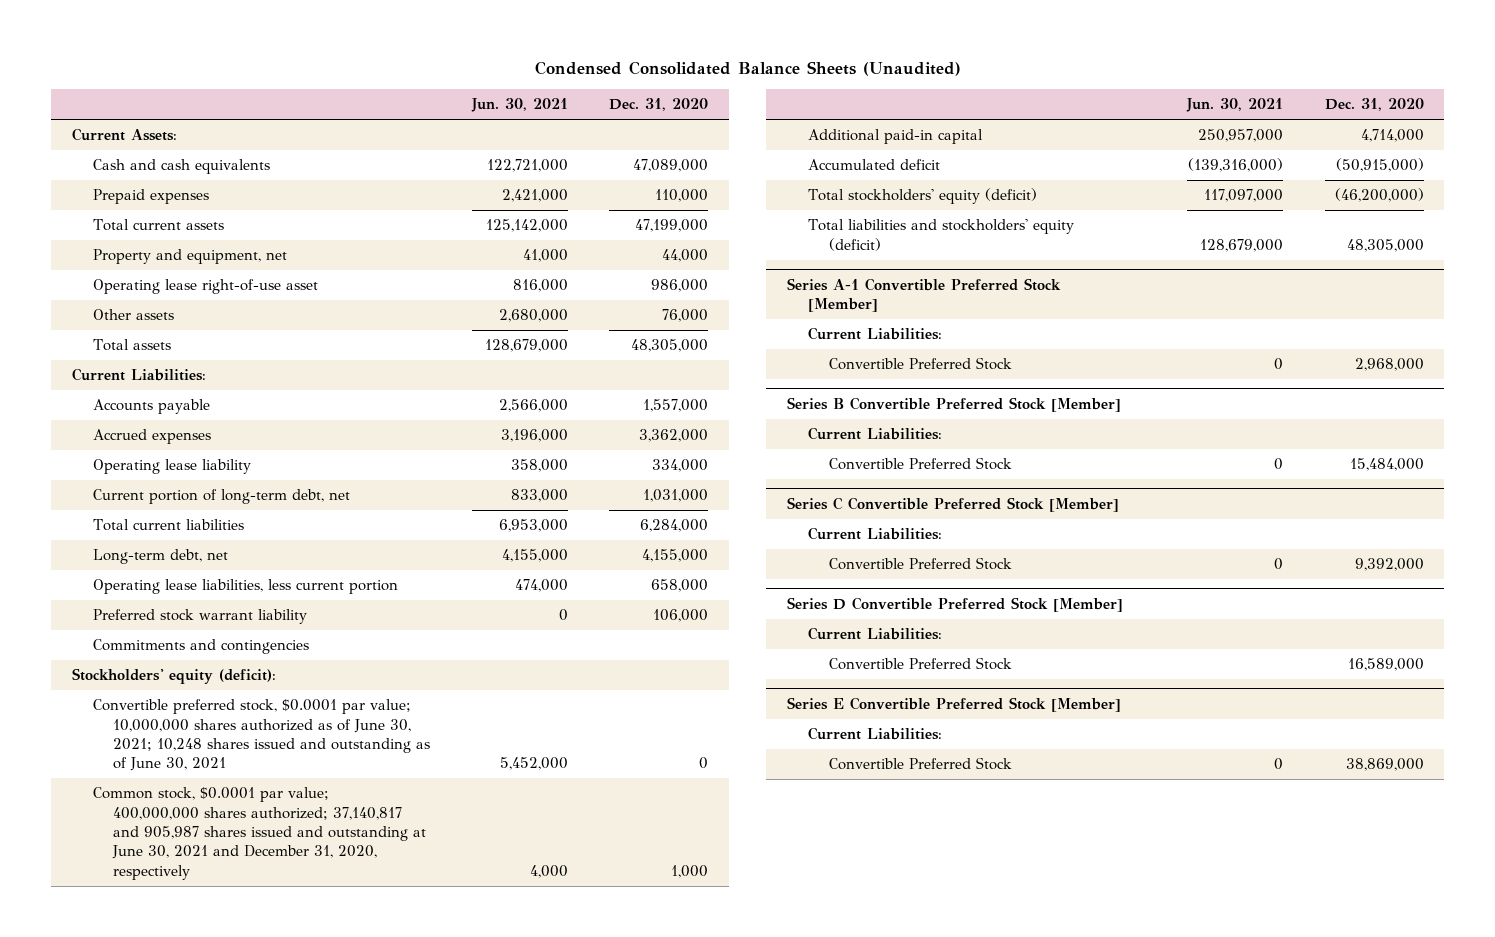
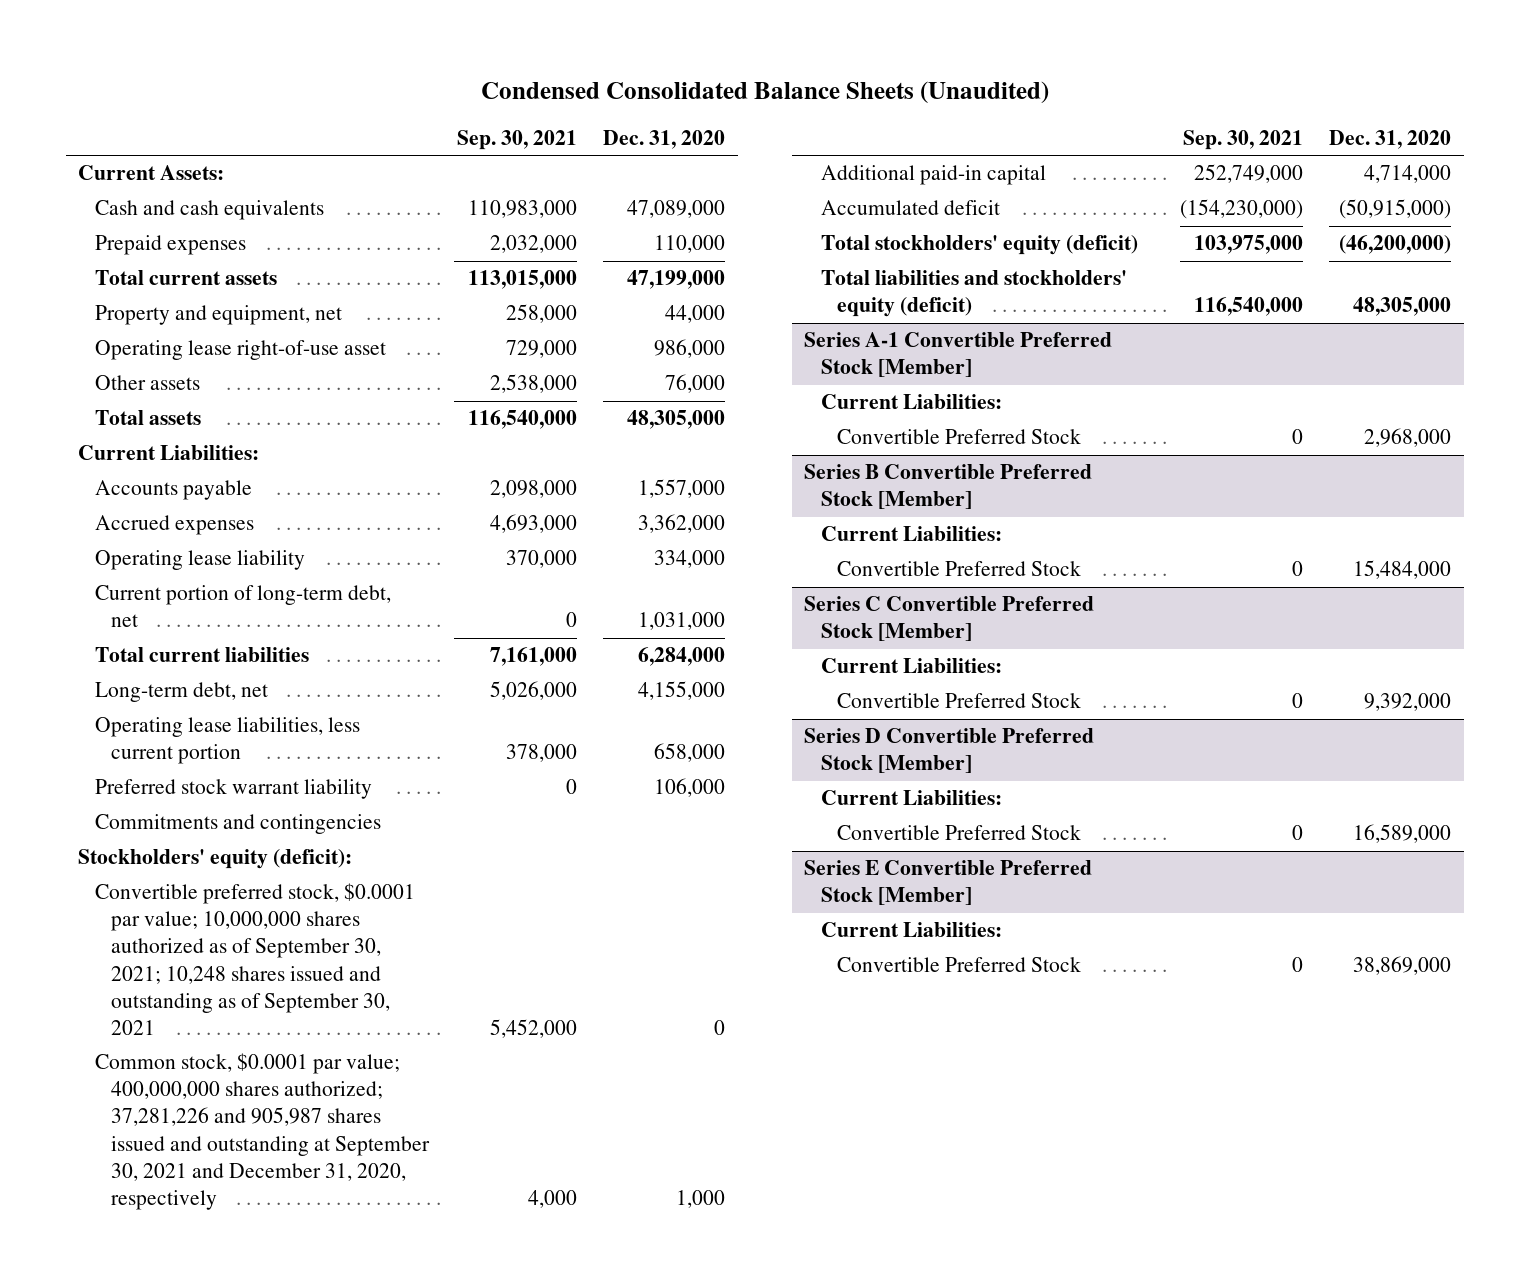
- | Jun. 30, 2021 | Dec. 31, 2020
+ | Sep. 30, 2021 | Dec. 31, 2020
- Convertible preferred stock, $0.0001 par value; 10,000,000 shares authorized as of June 30, 2021; 10,248 shares issued and outstanding as of June 30, 2021 | 5,452,000 | 0
- Common stock, $0.0001 par value; 400,000,000 shares authorized; 37,140,817 and 905,987 shares issued and outstanding at June 30, 2021 and December 31, 2020, respectively | 4,000 | 1,000
+ Convertible preferred stock, $0.0001 par value; 10,000,000 shares authorized as of September 30, 2021; 10,248 shares issued and outstanding as of September 30, 2021 | 5,452,000 | 0
+ Common stock, $0.0001 par value; 400,000,000 shares authorized; 37,281,226 and 905,987 shares issued and outstanding at September 30, 2021 and December 31, 2020, respectively | 4,000 | 1,000

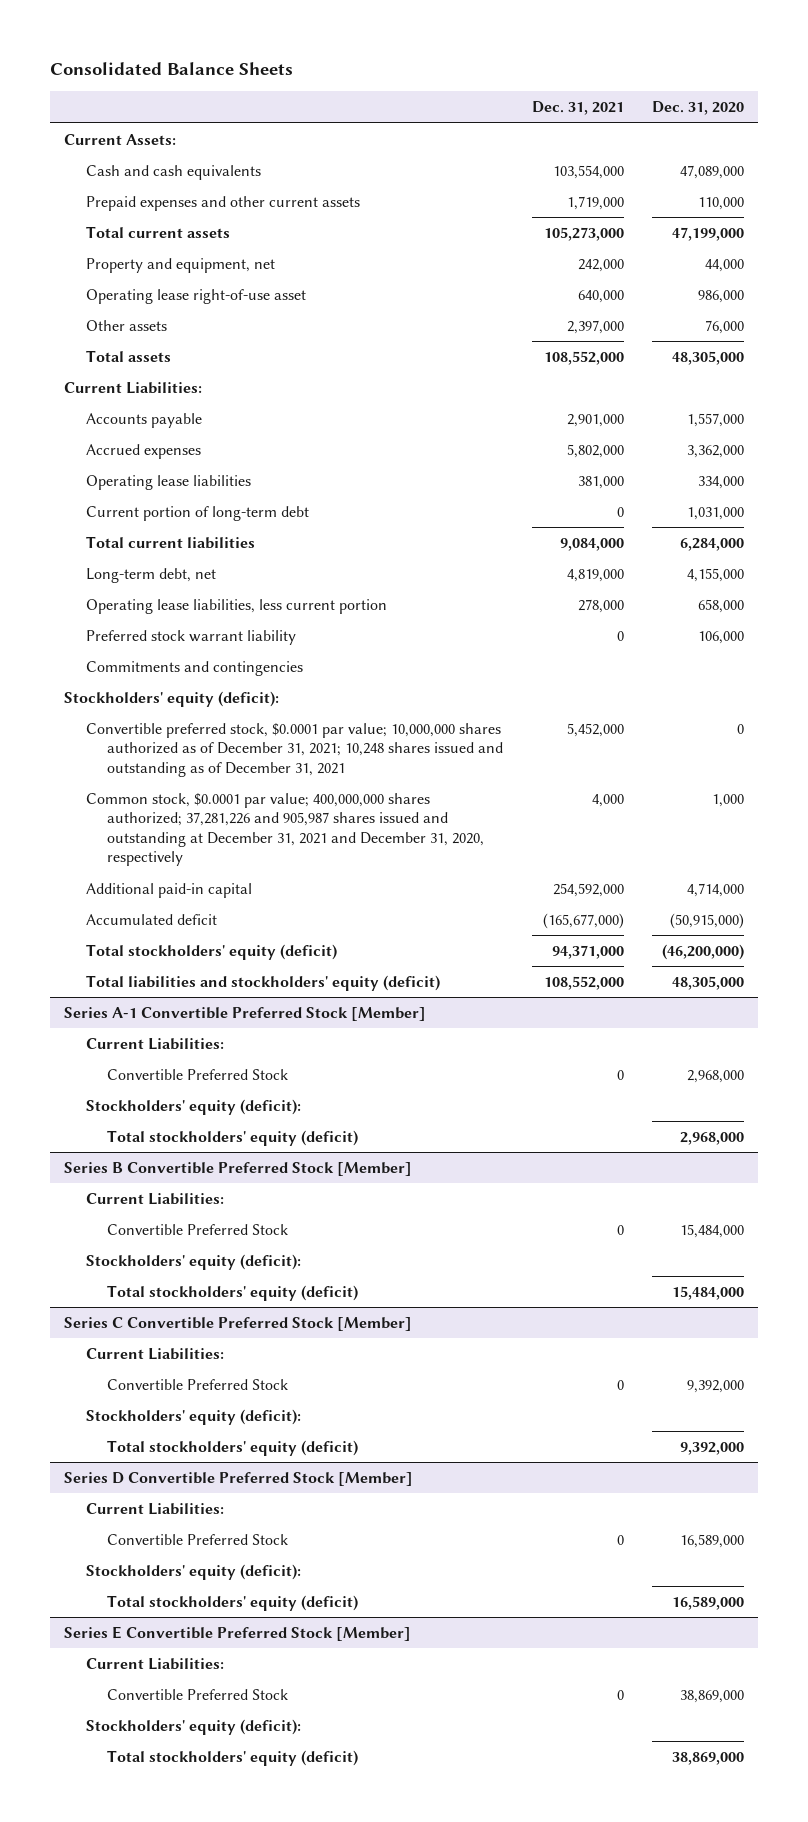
- Condensed Consolidated Balance Sheets (Unaudited)
+ Consolidated Balance Sheets
- | Sep. 30, 2021 | Dec. 31, 2020
+ | Dec. 31, 2021 | Dec. 31, 2020
- Prepaid expenses | 2,032,000 | 110,000
+ Prepaid expenses and other current assets | 1,719,000 | 110,000
- Operating lease liability | 370,000 | 334,000
- Current portion of long-term debt, net | 0 | 1,031,000
+ Operating lease liabilities | 381,000 | 334,000
+ Current portion of long-term debt | 0 | 1,031,000
- Convertible preferred stock, $0.0001 par value; 10,000,000 shares authorized as of September 30, 2021; 10,248 shares issued and outstanding as of September 30, 2021 | 5,452,000 | 0
- Common stock, $0.0001 par value; 400,000,000 shares authorized; 37,281,226 and 905,987 shares issued and outstanding at September 30, 2021 and December 31, 2020, respectively | 4,000 | 1,000
+ Convertible preferred stock, $0.0001 par value; 10,000,000 shares authorized as of December 31, 2021; 10,248 shares issued and outstanding as of December 31, 2021 | 5,452,000 | 0
+ Common stock, $0.0001 par value; 400,000,000 shares authorized; 37,281,226 and 905,987 shares issued and outstanding at December 31, 2021 and December 31, 2020, respectively | 4,000 | 1,000
@ Series A-1 Convertible Preferred Stock [Member]
+ Stockholders' equity (deficit):
+ Total stockholders' equity (deficit) | | 2,968,000
@ Series B Convertible Preferred Stock [Member]
+ Stockholders' equity (deficit):
+ Total stockholders' equity (deficit) | | 15,484,000
@ Series C Convertible Preferred Stock [Member]
+ Stockholders' equity (deficit):
+ Total stockholders' equity (deficit) | | 9,392,000
@ Series D Convertible Preferred Stock [Member]
+ Stockholders' equity (deficit):
+ Total stockholders' equity (deficit) | | 16,589,000
@ Series E Convertible Preferred Stock [Member]
+ Stockholders' equity (deficit):
+ Total stockholders' equity (deficit) | | 38,869,000

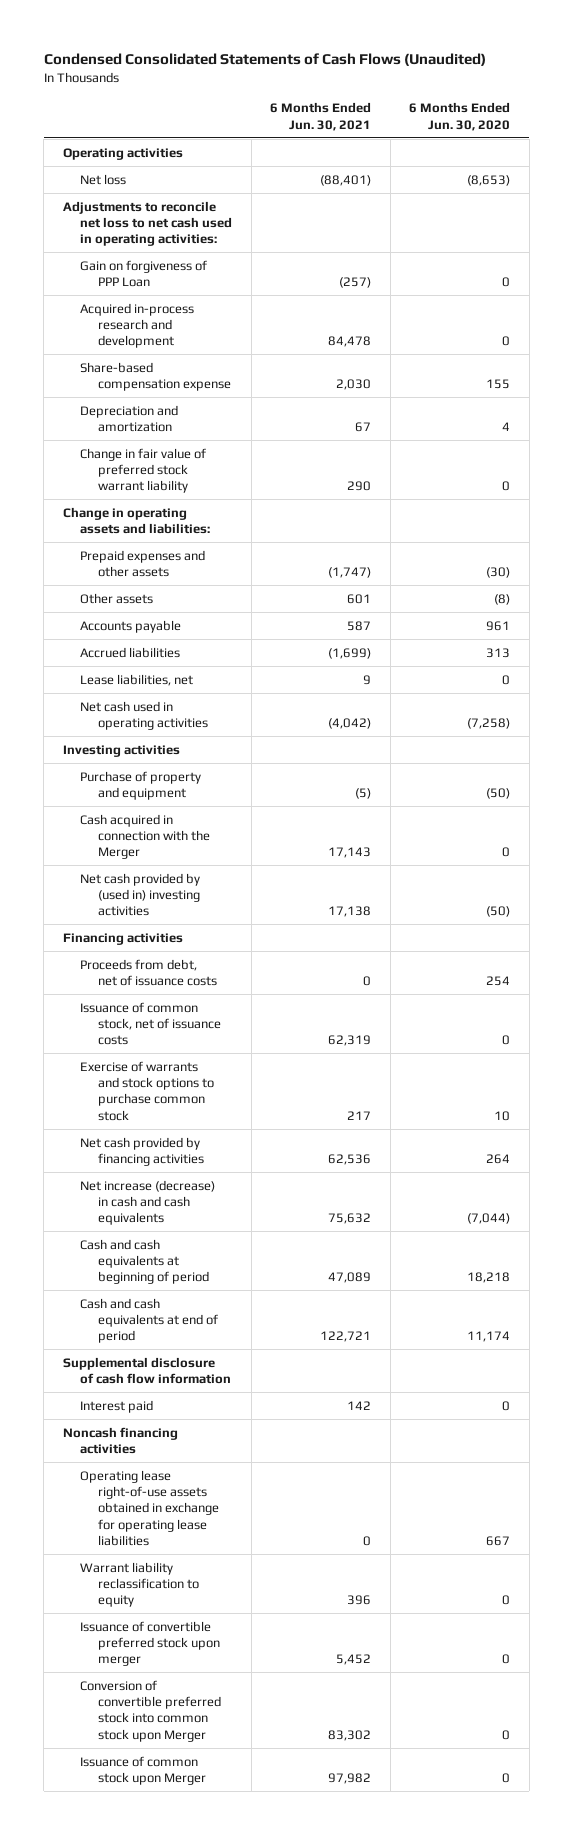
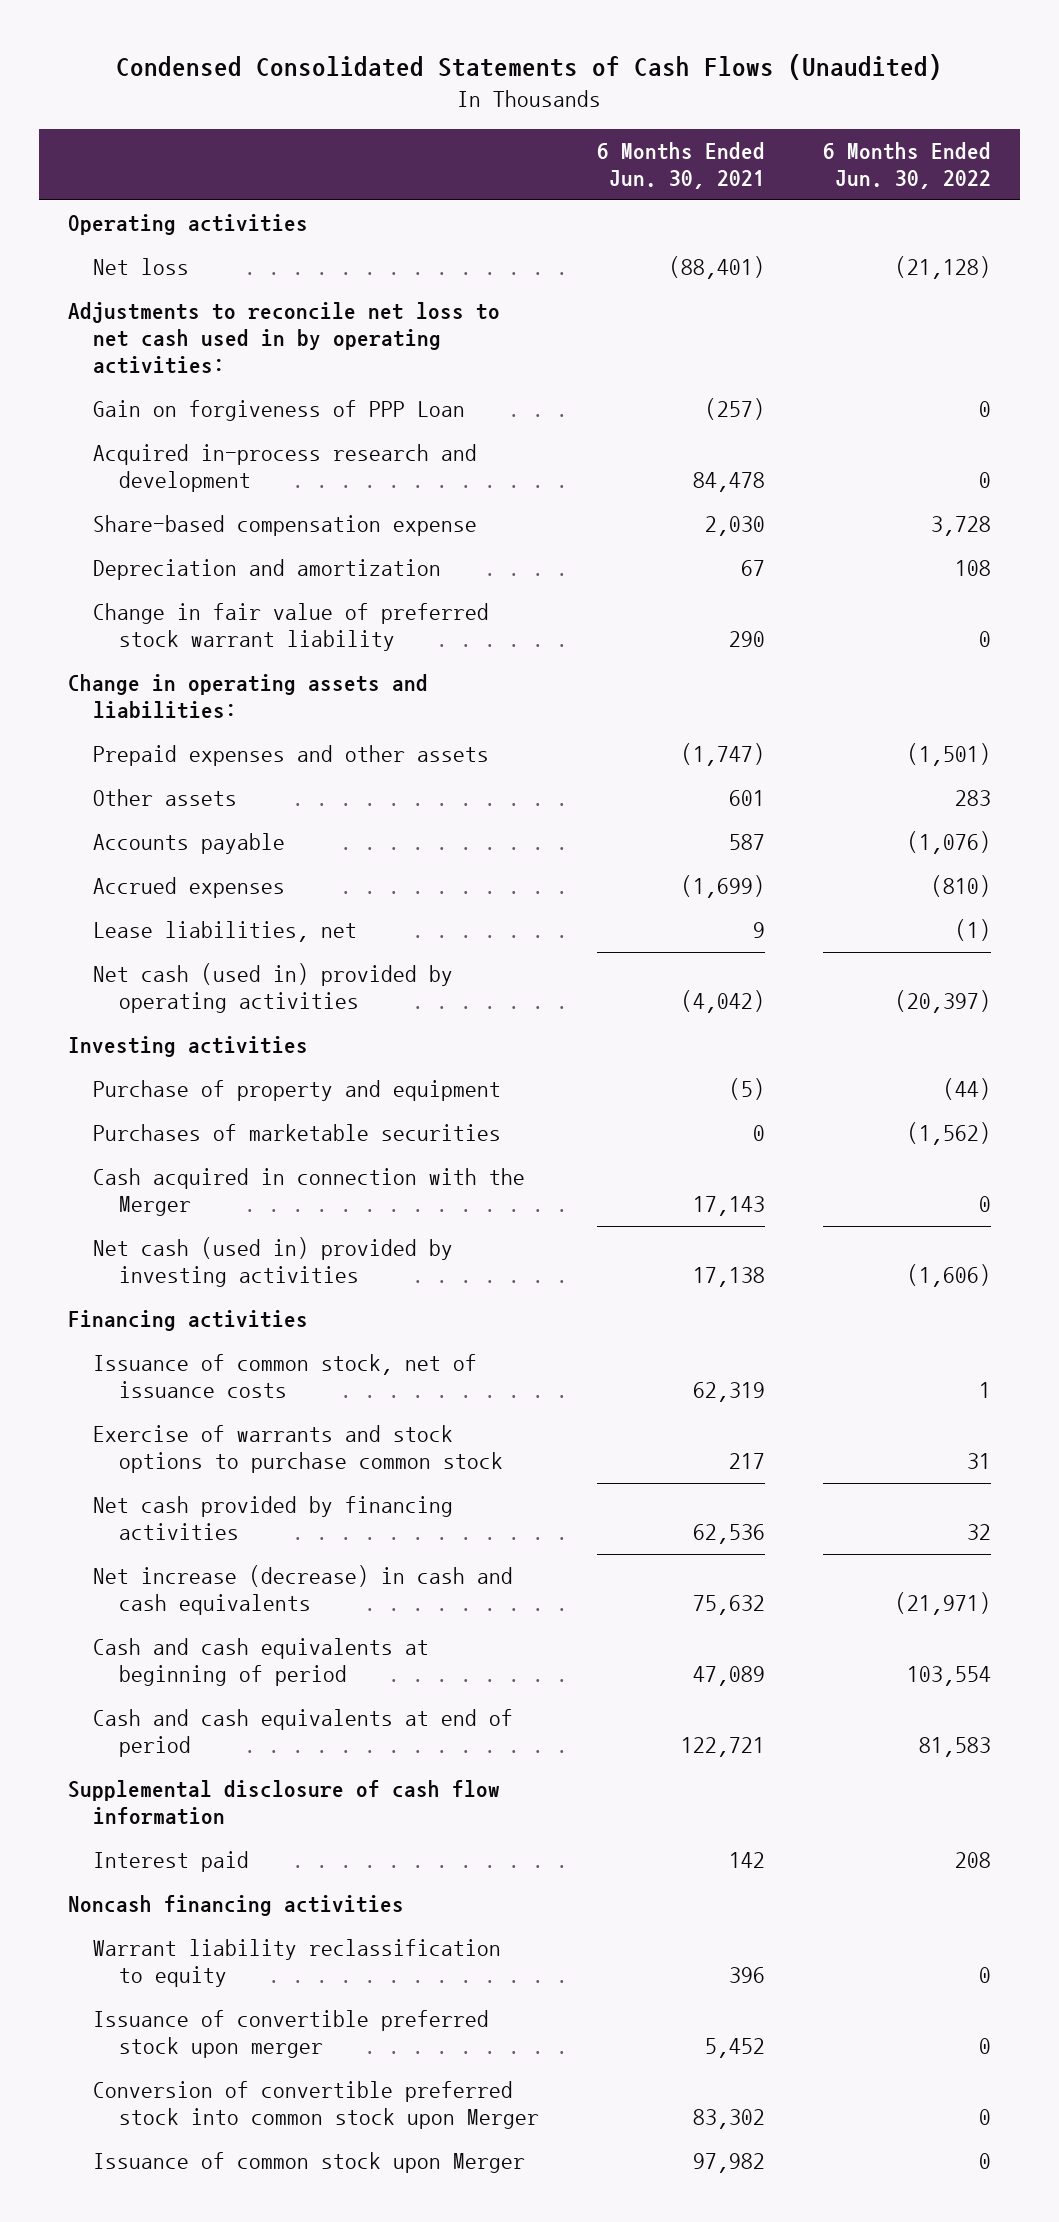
- | 6 Months Ended Jun. 30, 2021 | 6 Months Ended Jun. 30, 2020
+ | 6 Months Ended Jun. 30, 2021 | 6 Months Ended Jun. 30, 2022
- Adjustments to reconcile net loss to net cash used in operating activities:
+ Adjustments to reconcile net loss to net cash used in by operating activities:
- Accrued liabilities | (1,699) | 313
+ Accrued expenses | (1,699) | (810)
- Net cash used in operating activities | (4,042) | (7,258)
+ Net cash (used in) provided by operating activities | (4,042) | (20,397)
+ Purchases of marketable securities | 0 | (1,562)
- Net cash provided by (used in) investing activities | 17,138 | (50)
+ Net cash (used in) provided by investing activities | 17,138 | (1,606)
- Proceeds from debt, net of issuance costs | 0 | 254
- Operating lease right-of-use assets obtained in exchange for operating lease liabilities | 0 | 667

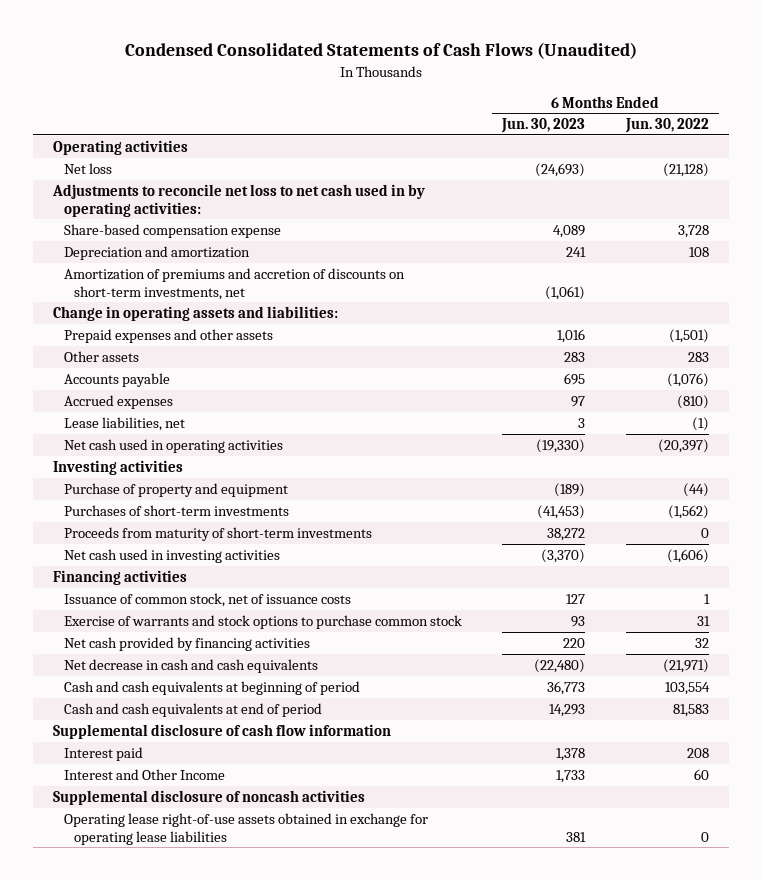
- | 6 Months Ended Jun. 30, 2021 | 6 Months Ended Jun. 30, 2022
+ | 6 Months Ended Jun. 30, 2023 | 6 Months Ended Jun. 30, 2022
- Gain on forgiveness of PPP Loan | (257) | 0
- Acquired in-process research and development | 84,478 | 0
- Change in fair value of preferred stock warrant liability | 290 | 0
+ Amortization of premiums and accretion of discounts on short-term investments, net | (1,061) |
- Net cash (used in) provided by operating activities | (4,042) | (20,397)
+ Net cash used in operating activities | (19,330) | (20,397)
- Purchases of marketable securities | 0 | (1,562)
- Cash acquired in connection with the Merger | 17,143 | 0
- Net cash (used in) provided by investing activities | 17,138 | (1,606)
+ Purchases of short-term investments | (41,453) | (1,562)
+ Proceeds from maturity of short-term investments | 38,272 | 0
+ Net cash used in investing activities | (3,370) | (1,606)
- Net increase (decrease) in cash and cash equivalents | 75,632 | (21,971)
+ Net decrease in cash and cash equivalents | (22,480) | (21,971)
- Noncash financing activities
- Warrant liability reclassification to equity | 396 | 0
- Issuance of convertible preferred stock upon merger | 5,452 | 0
- Conversion of convertible preferred stock into common stock upon Merger | 83,302 | 0
- Issuance of common stock upon Merger | 97,982 | 0
+ Interest and Other Income | 1,733 | 60
+ Supplemental disclosure of noncash activities
+ Operating lease right-of-use assets obtained in exchange for operating lease liabilities | 381 | 0

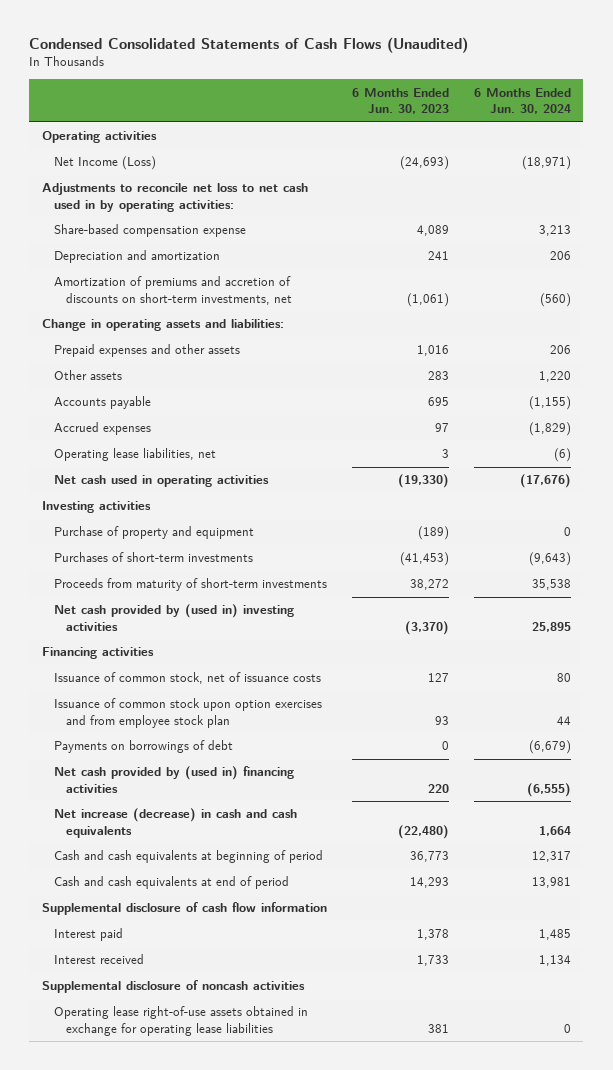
- | 6 Months Ended Jun. 30, 2023 | 6 Months Ended Jun. 30, 2022
+ | 6 Months Ended Jun. 30, 2023 | 6 Months Ended Jun. 30, 2024
- Net loss | (24,693) | (21,128)
+ Net Income (Loss) | (24,693) | (18,971)
- Lease liabilities, net | 3 | (1)
+ Operating lease liabilities, net | 3 | (6)
- Net cash used in investing activities | (3,370) | (1,606)
+ Net cash provided by (used in) investing activities | (3,370) | 25,895
- Exercise of warrants and stock options to purchase common stock | 93 | 31
- Net cash provided by financing activities | 220 | 32
- Net decrease in cash and cash equivalents | (22,480) | (21,971)
+ Issuance of common stock upon option exercises and from employee stock plan | 93 | 44
+ Payments on borrowings of debt | 0 | (6,679)
+ Net cash provided by (used in) financing activities | 220 | (6,555)
+ Net increase (decrease) in cash and cash equivalents | (22,480) | 1,664
- Interest and Other Income | 1,733 | 60
+ Interest received | 1,733 | 1,134

